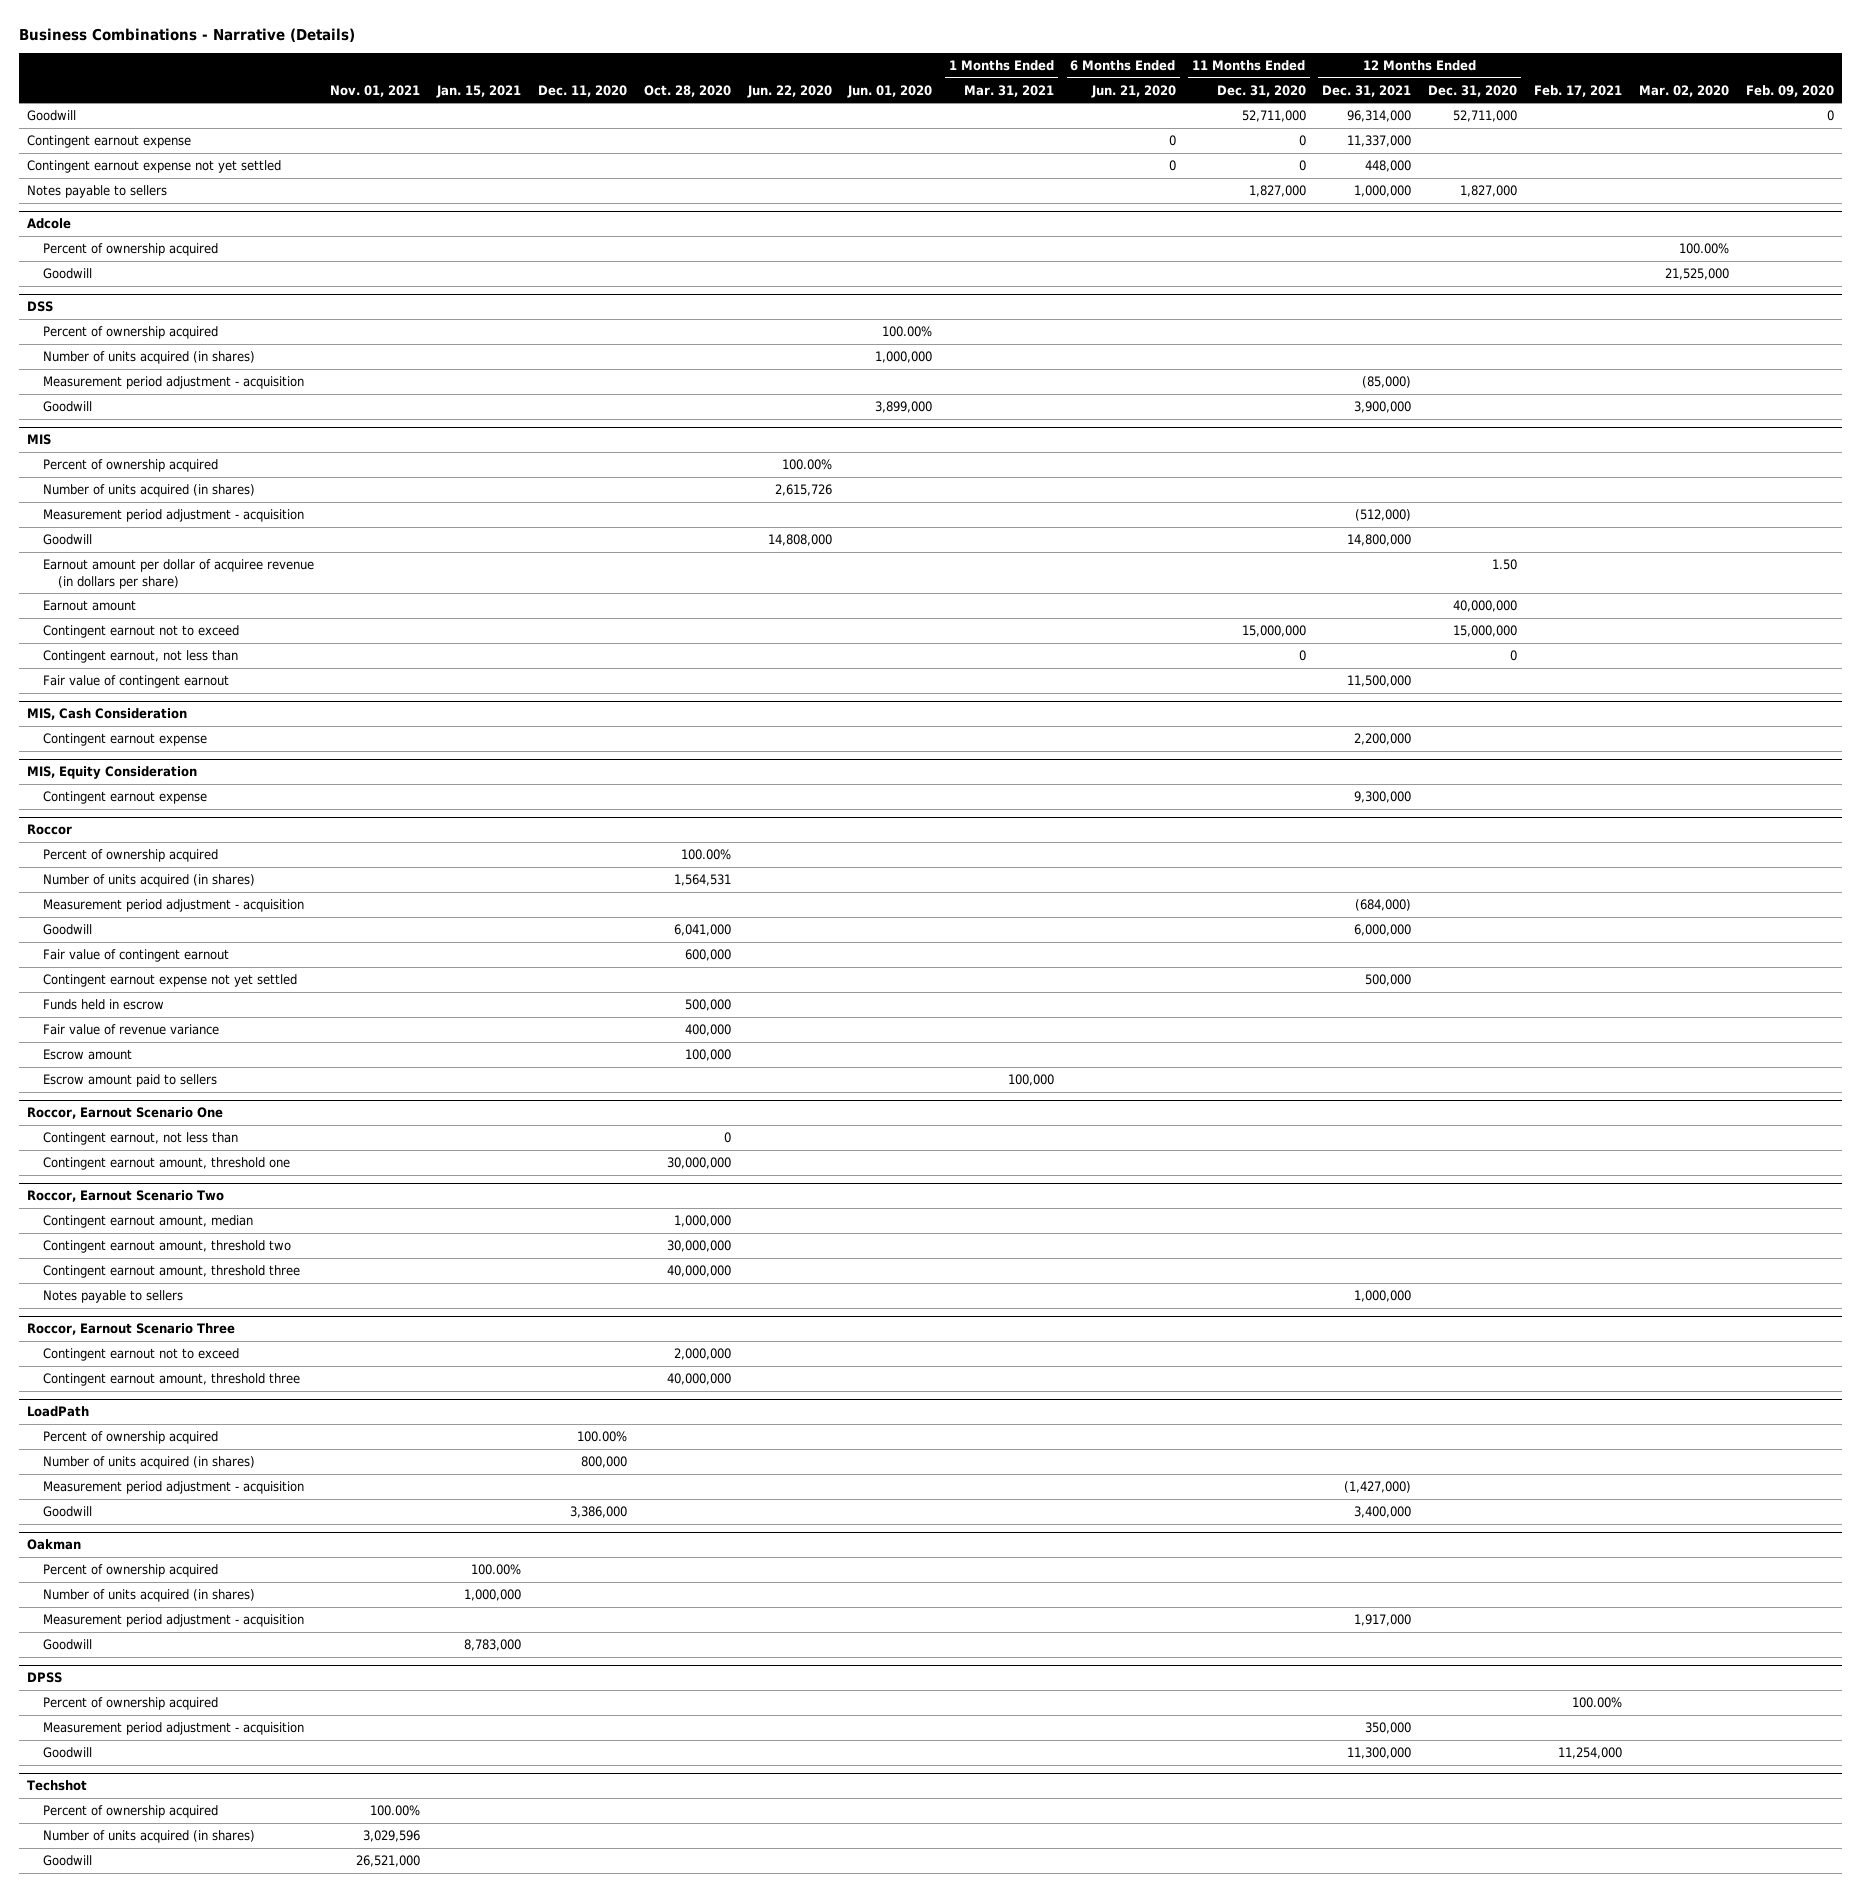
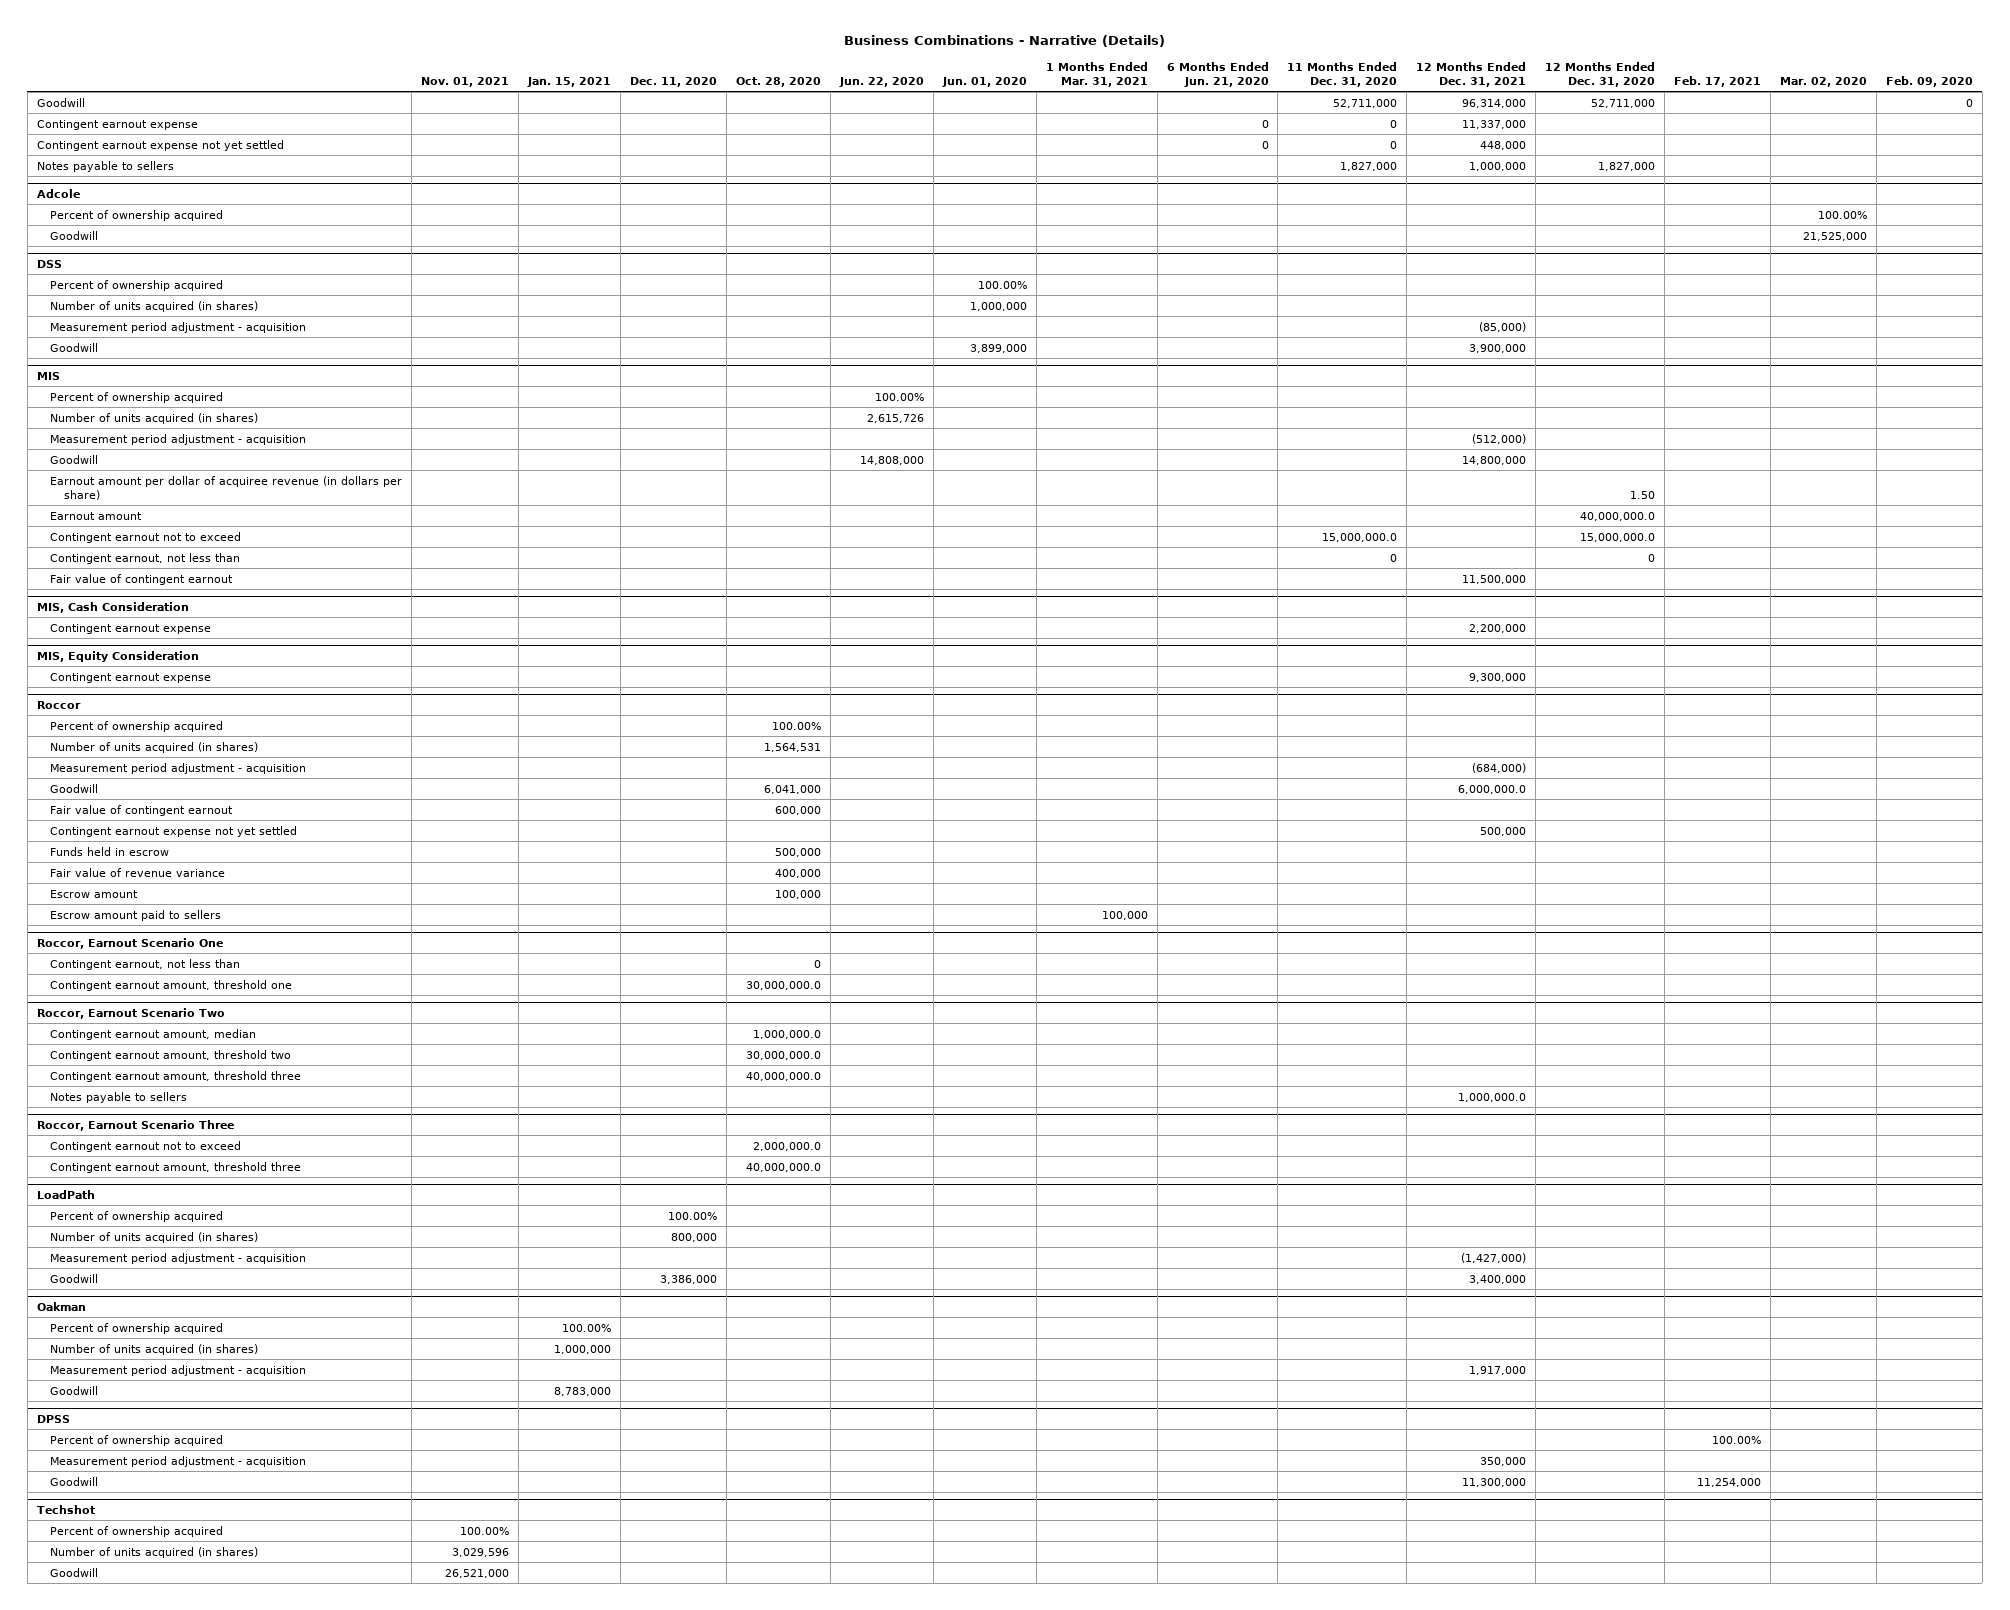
@ MIS
- Earnout amount | | | | | | | | | | | 40,000,000 | | |
- Contingent earnout not to exceed | | | | | | | | | 15,000,000 | | 15,000,000 | | |
+ Earnout amount | | | | | | | | | | | 40,000,000.0 | | |
+ Contingent earnout not to exceed | | | | | | | | | 15,000,000.0 | | 15,000,000.0 | | |
@ Roccor
- Goodwill | | | | 6,041,000 | | | | | | 6,000,000 | | | |
+ Goodwill | | | | 6,041,000 | | | | | | 6,000,000.0 | | | |
@ Roccor, Earnout Scenario One
- Contingent earnout amount, threshold one | | | | 30,000,000 | | | | | | | | | |
+ Contingent earnout amount, threshold one | | | | 30,000,000.0 | | | | | | | | | |
@ Roccor, Earnout Scenario Two
- Contingent earnout amount, median | | | | 1,000,000 | | | | | | | | | |
- Contingent earnout amount, threshold two | | | | 30,000,000 | | | | | | | | | |
- Contingent earnout amount, threshold three | | | | 40,000,000 | | | | | | | | | |
- Notes payable to sellers | | | | | | | | | | 1,000,000 | | | |
+ Contingent earnout amount, median | | | | 1,000,000.0 | | | | | | | | | |
+ Contingent earnout amount, threshold two | | | | 30,000,000.0 | | | | | | | | | |
+ Contingent earnout amount, threshold three | | | | 40,000,000.0 | | | | | | | | | |
+ Notes payable to sellers | | | | | | | | | | 1,000,000.0 | | | |
@ Roccor, Earnout Scenario Three
- Contingent earnout not to exceed | | | | 2,000,000 | | | | | | | | | |
- Contingent earnout amount, threshold three | | | | 40,000,000 | | | | | | | | | |
+ Contingent earnout not to exceed | | | | 2,000,000.0 | | | | | | | | | |
+ Contingent earnout amount, threshold three | | | | 40,000,000.0 | | | | | | | | | |

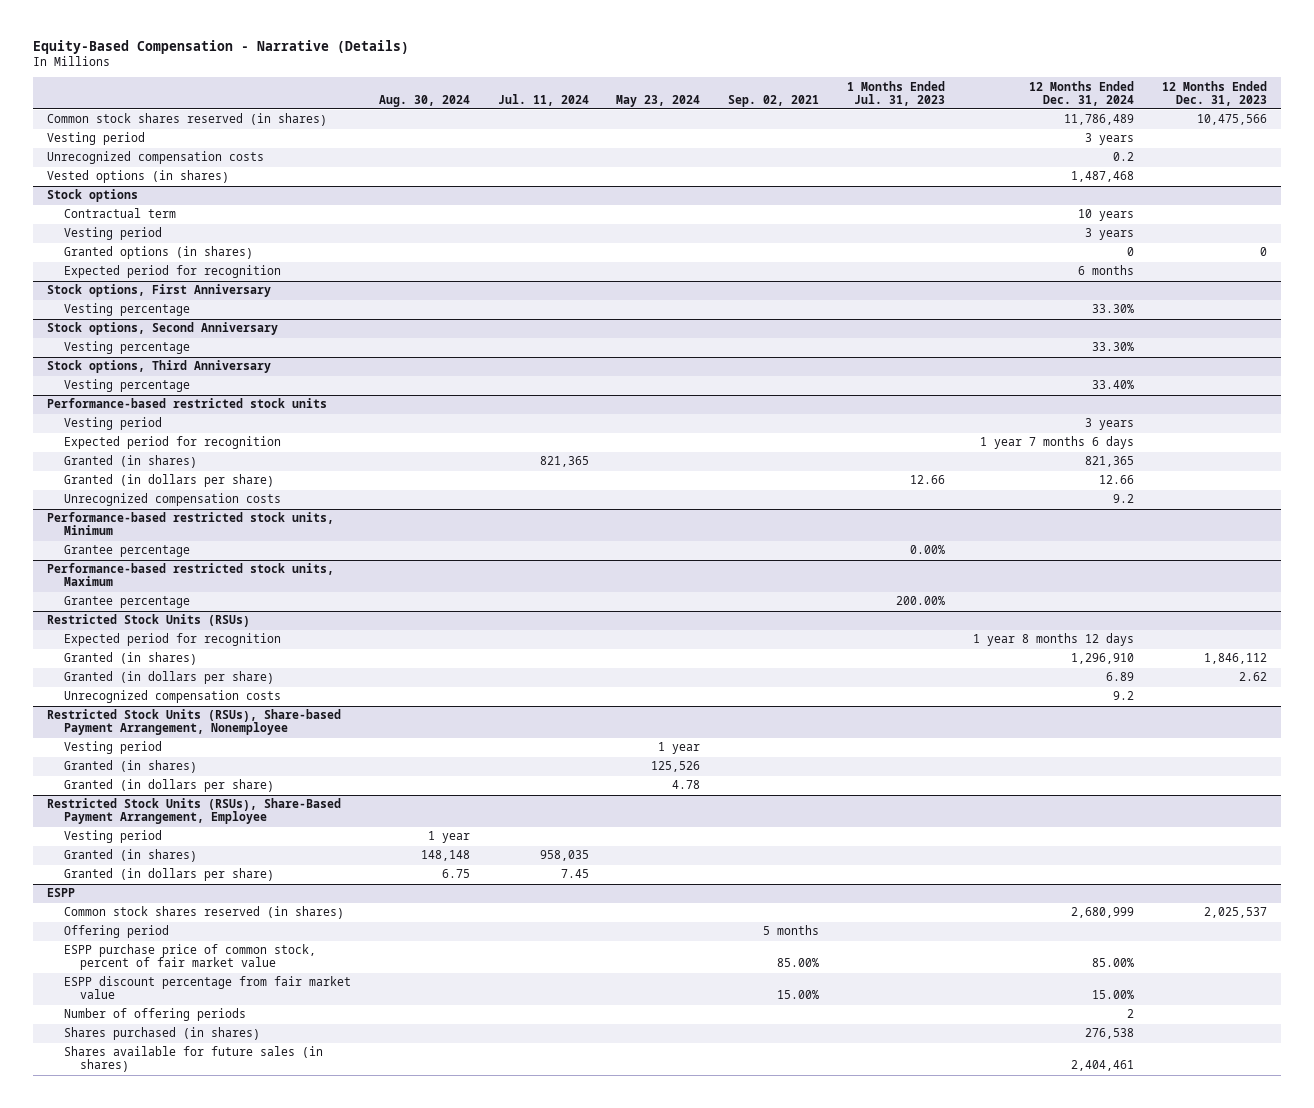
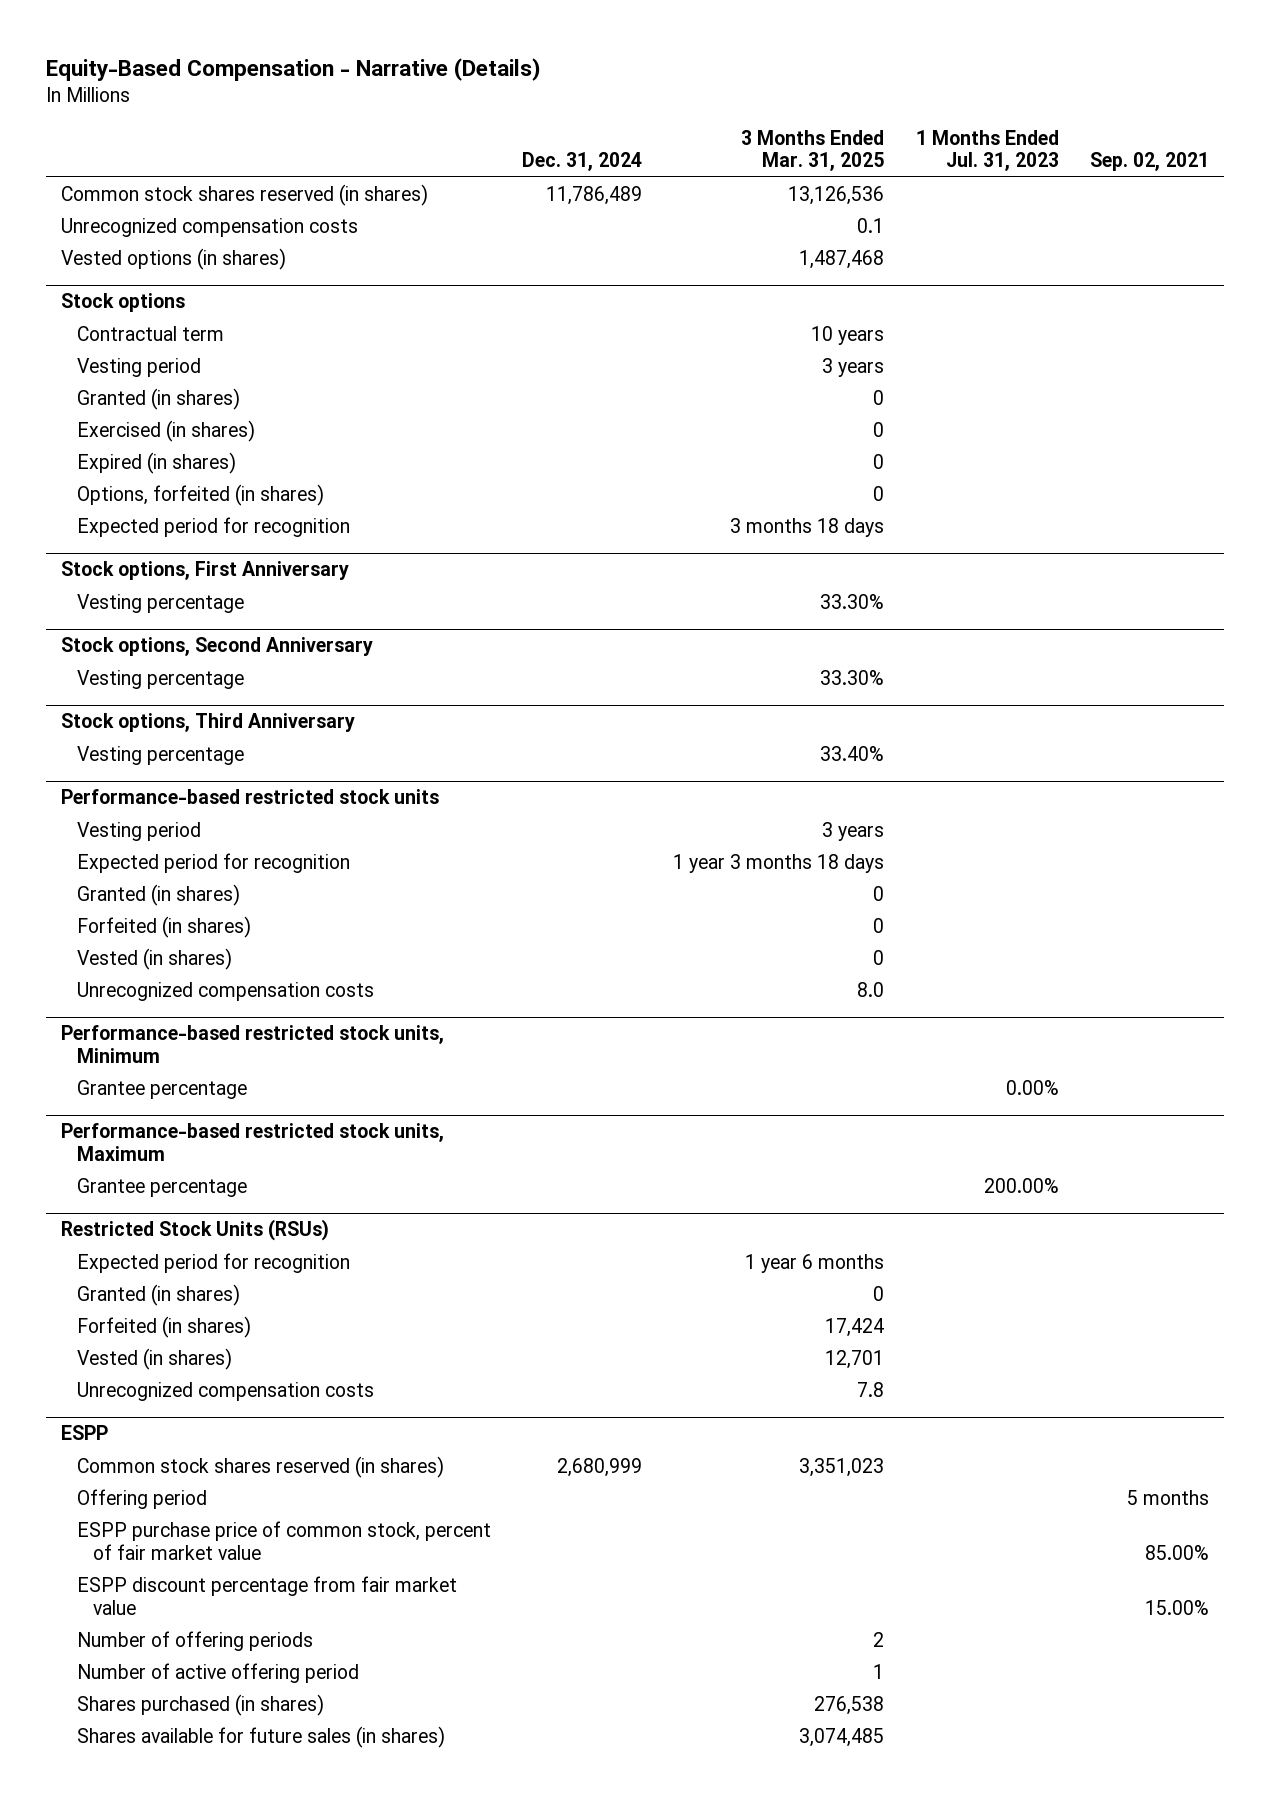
- | Aug. 30, 2024 | Jul. 11, 2024 | May 23, 2024 | Sep. 02, 2021 | 1 Months Ended Jul. 31, 2023 | 12 Months Ended Dec. 31, 2024 | 12 Months Ended Dec. 31, 2023
+ | Dec. 31, 2024 | 3 Months Ended Mar. 31, 2025 | 1 Months Ended Jul. 31, 2023 | Sep. 02, 2021
- Vesting period | | | | | | 3 years |
@ Stock options
- Granted options (in shares) | | | | | | 0 | 0
+ Granted (in shares) | | 0 | |
+ Exercised (in shares) | | 0 | |
+ Expired (in shares) | | 0 | |
+ Options, forfeited (in shares) | | 0 | |
@ Performance-based restricted stock units
- Granted (in dollars per share) | | | | | 12.66 | 12.66 |
+ Forfeited (in shares) | | 0 | |
+ Vested (in shares) | | 0 | |
@ Restricted Stock Units (RSUs)
- Granted (in dollars per share) | | | | | | 6.89 | 2.62
+ Forfeited (in shares) | | 17,424 | |
+ Vested (in shares) | | 12,701 | |
- Restricted Stock Units (RSUs), Share-based Payment Arrangement, Nonemployee
- Vesting period | | | 1 year | | | |
- Granted (in shares) | | | 125,526 | | | |
- Granted (in dollars per share) | | | 4.78 | | | |
- Restricted Stock Units (RSUs), Share-Based Payment Arrangement, Employee
- Vesting period | 1 year | | | | | |
- Granted (in shares) | 148,148 | 958,035 | | | | |
- Granted (in dollars per share) | 6.75 | 7.45 | | | | |
@ ESPP
+ Number of active offering period | | 1 | |

